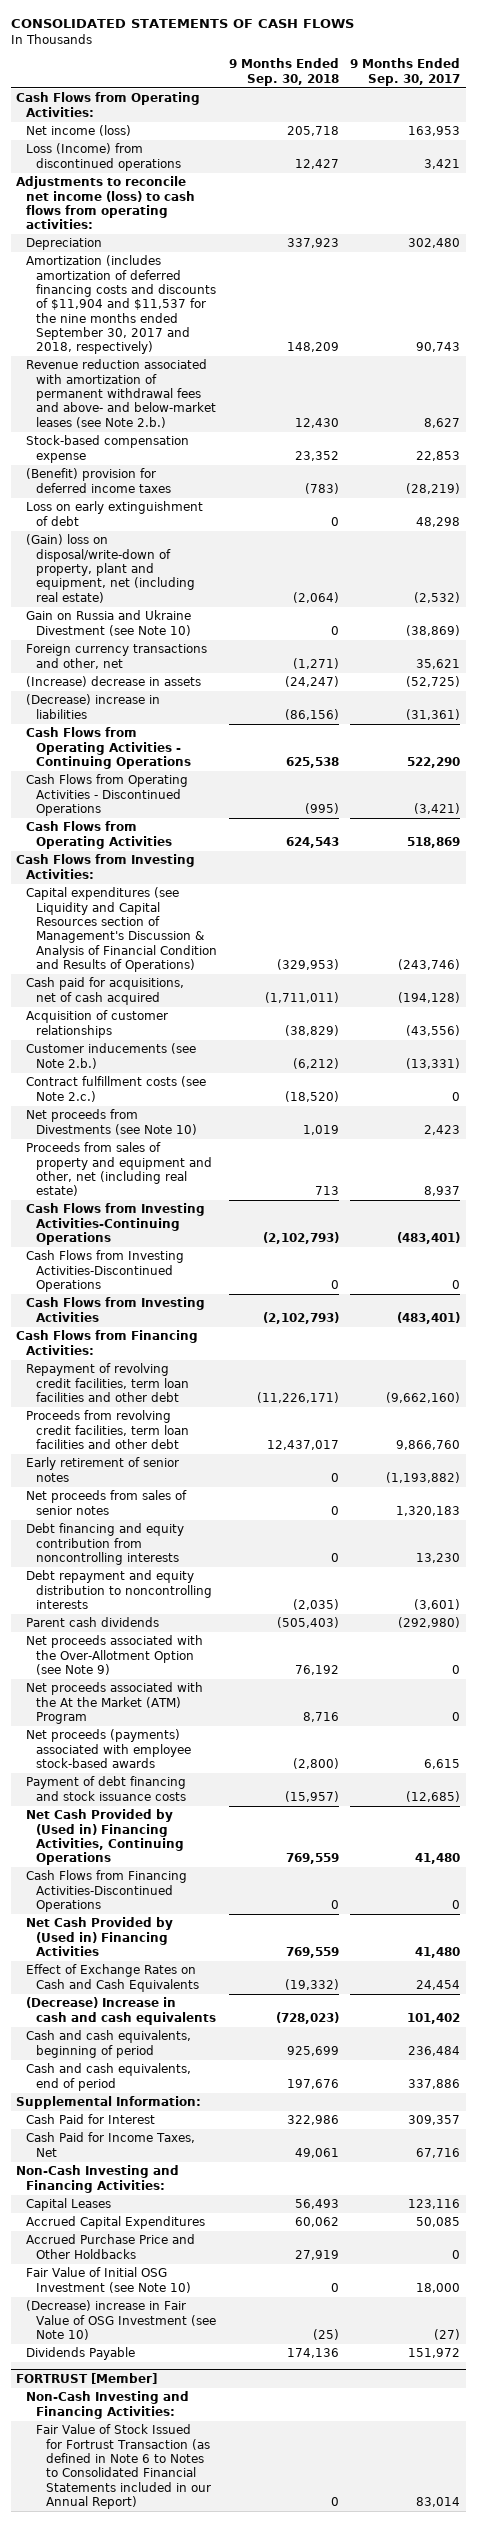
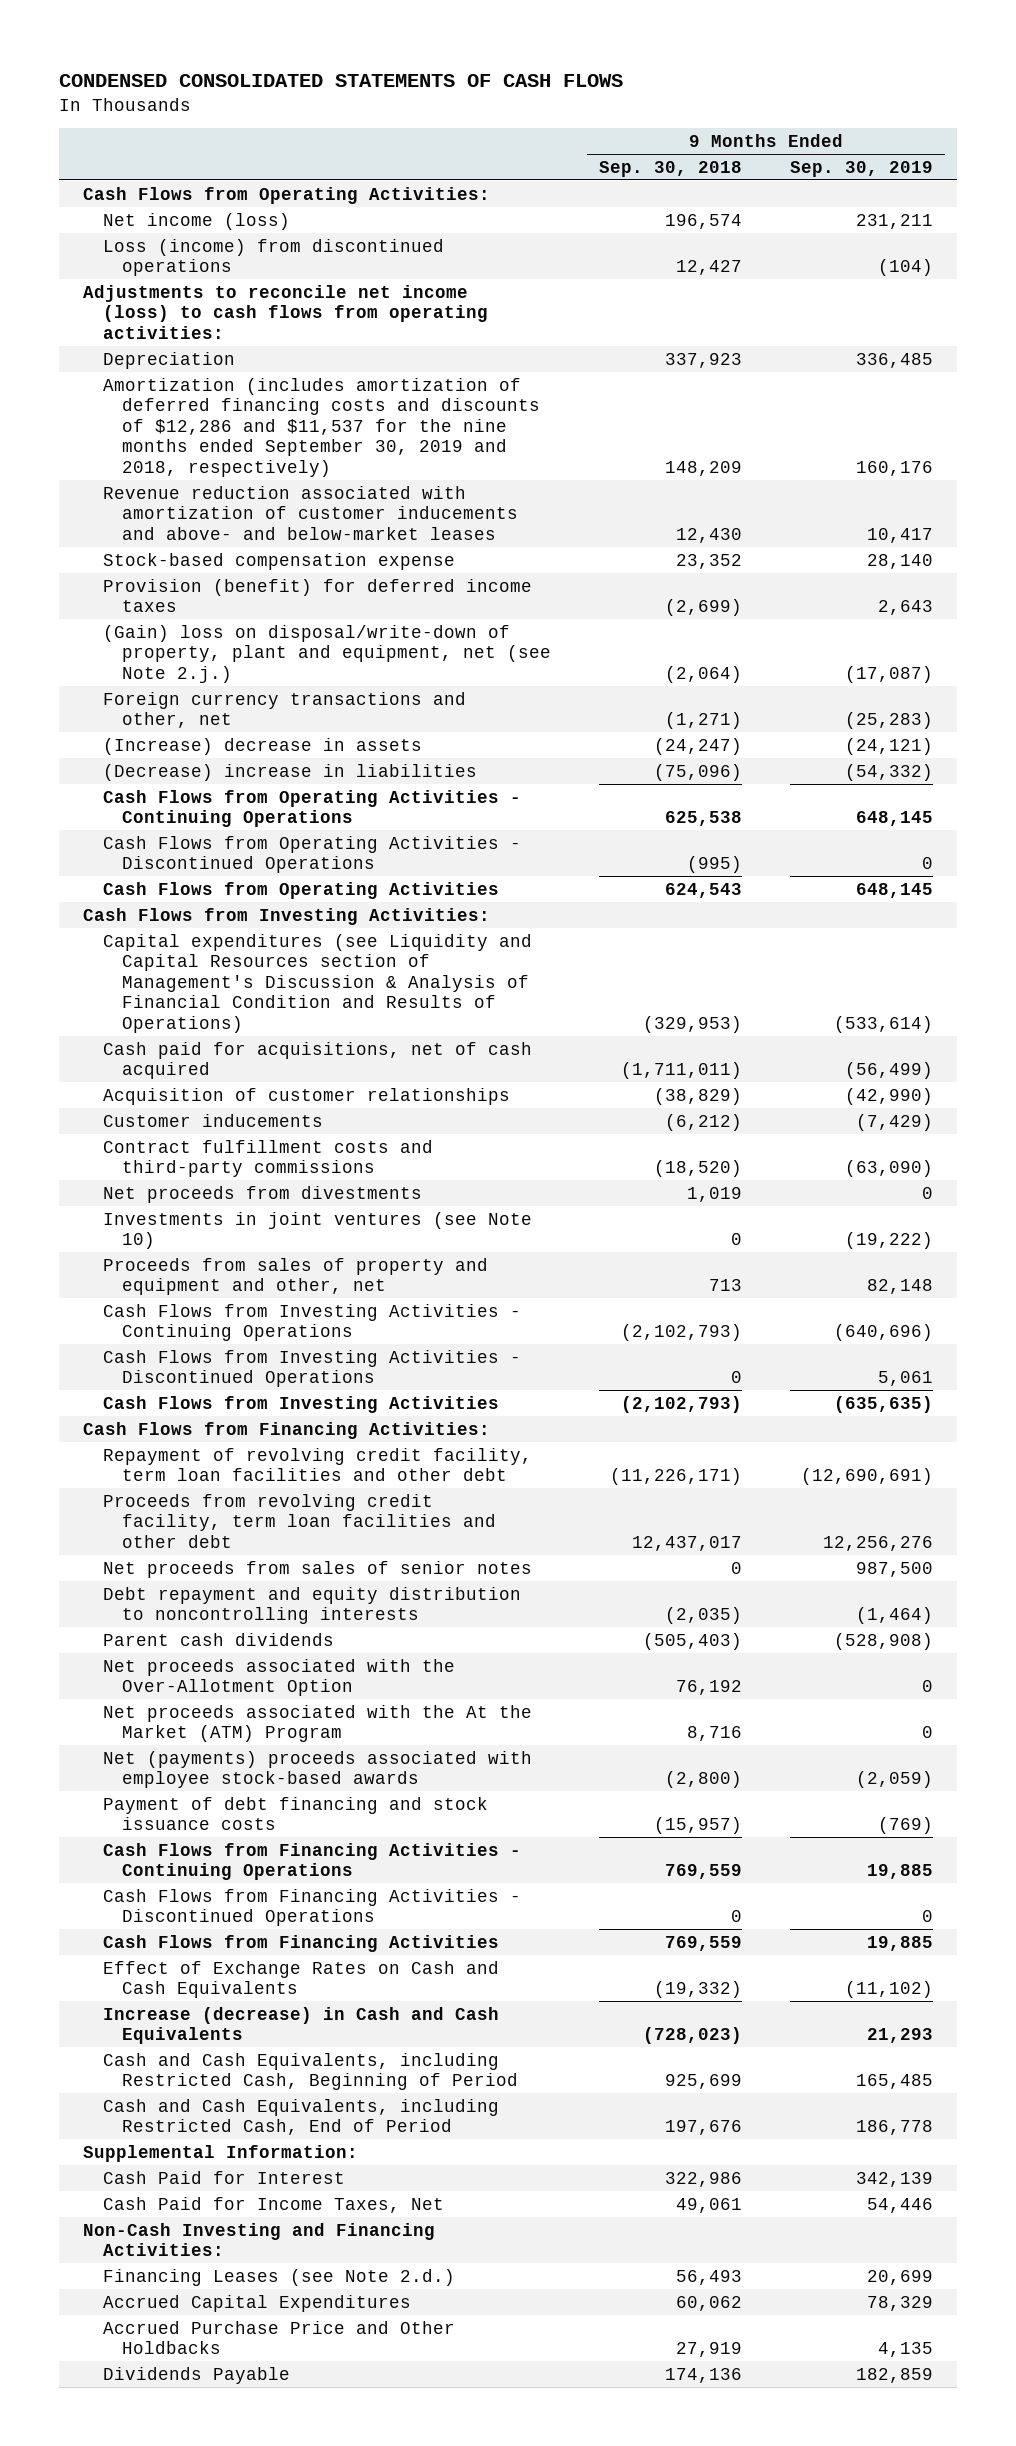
- CONSOLIDATED STATEMENTS OF CASH FLOWS
+ CONDENSED CONSOLIDATED STATEMENTS OF CASH FLOWS
- | 9 Months Ended Sep. 30, 2018 | 9 Months Ended Sep. 30, 2017
+ | 9 Months Ended Sep. 30, 2018 | 9 Months Ended Sep. 30, 2019
- Net income (loss) | 205,718 | 163,953
- Loss (Income) from discontinued operations | 12,427 | 3,421
+ Net income (loss) | 196,574 | 231,211
+ Loss (income) from discontinued operations | 12,427 | (104)
- Amortization (includes amortization of deferred financing costs and discounts of $11,904 and $11,537 for the nine months ended September 30, 2017 and 2018, respectively) | 148,209 | 90,743
- Revenue reduction associated with amortization of permanent withdrawal fees and above- and below-market leases (see Note 2.b.) | 12,430 | 8,627
+ Amortization (includes amortization of deferred financing costs and discounts of $12,286 and $11,537 for the nine months ended September 30, 2019 and 2018, respectively) | 148,209 | 160,176
+ Revenue reduction associated with amortization of customer inducements and above- and below-market leases | 12,430 | 10,417
- (Benefit) provision for deferred income taxes | (783) | (28,219)
- Loss on early extinguishment of debt | 0 | 48,298
- (Gain) loss on disposal/write-down of property, plant and equipment, net (including real estate) | (2,064) | (2,532)
- Gain on Russia and Ukraine Divestment (see Note 10) | 0 | (38,869)
+ Provision (benefit) for deferred income taxes | (2,699) | 2,643
+ (Gain) loss on disposal/write-down of property, plant and equipment, net (see Note 2.j.) | (2,064) | (17,087)
- (Decrease) increase in liabilities | (86,156) | (31,361)
+ (Decrease) increase in liabilities | (75,096) | (54,332)
- Customer inducements (see Note 2.b.) | (6,212) | (13,331)
- Contract fulfillment costs (see Note 2.c.) | (18,520) | 0
- Net proceeds from Divestments (see Note 10) | 1,019 | 2,423
- Proceeds from sales of property and equipment and other, net (including real estate) | 713 | 8,937
- Cash Flows from Investing Activities-Continuing Operations | (2,102,793) | (483,401)
- Cash Flows from Investing Activities-Discontinued Operations | 0 | 0
+ Customer inducements | (6,212) | (7,429)
+ Contract fulfillment costs and third-party commissions | (18,520) | (63,090)
+ Net proceeds from divestments | 1,019 | 0
+ Investments in joint ventures (see Note 10) | 0 | (19,222)
+ Proceeds from sales of property and equipment and other, net | 713 | 82,148
+ Cash Flows from Investing Activities - Continuing Operations | (2,102,793) | (640,696)
+ Cash Flows from Investing Activities - Discontinued Operations | 0 | 5,061
- Repayment of revolving credit facilities, term loan facilities and other debt | (11,226,171) | (9,662,160)
- Proceeds from revolving credit facilities, term loan facilities and other debt | 12,437,017 | 9,866,760
- Early retirement of senior notes | 0 | (1,193,882)
+ Repayment of revolving credit facility, term loan facilities and other debt | (11,226,171) | (12,690,691)
+ Proceeds from revolving credit facility, term loan facilities and other debt | 12,437,017 | 12,256,276
- Debt financing and equity contribution from noncontrolling interests | 0 | 13,230
- Net proceeds associated with the Over-Allotment Option (see Note 9) | 76,192 | 0
+ Net proceeds associated with the Over-Allotment Option | 76,192 | 0
- Net proceeds (payments) associated with employee stock-based awards | (2,800) | 6,615
+ Net (payments) proceeds associated with employee stock-based awards | (2,800) | (2,059)
- Net Cash Provided by (Used in) Financing Activities, Continuing Operations | 769,559 | 41,480
- Cash Flows from Financing Activities-Discontinued Operations | 0 | 0
- Net Cash Provided by (Used in) Financing Activities | 769,559 | 41,480
+ Cash Flows from Financing Activities - Continuing Operations | 769,559 | 19,885
+ Cash Flows from Financing Activities - Discontinued Operations | 0 | 0
+ Cash Flows from Financing Activities | 769,559 | 19,885
- (Decrease) Increase in cash and cash equivalents | (728,023) | 101,402
- Cash and cash equivalents, beginning of period | 925,699 | 236,484
- Cash and cash equivalents, end of period | 197,676 | 337,886
+ Increase (decrease) in Cash and Cash Equivalents | (728,023) | 21,293
+ Cash and Cash Equivalents, including Restricted Cash, Beginning of Period | 925,699 | 165,485
+ Cash and Cash Equivalents, including Restricted Cash, End of Period | 197,676 | 186,778
- Capital Leases | 56,493 | 123,116
+ Financing Leases (see Note 2.d.) | 56,493 | 20,699
- Fair Value of Initial OSG Investment (see Note 10) | 0 | 18,000
- (Decrease) increase in Fair Value of OSG Investment (see Note 10) | (25) | (27)
- FORTRUST [Member]
- Non-Cash Investing and Financing Activities:
- Fair Value of Stock Issued for Fortrust Transaction (as defined in Note 6 to Notes to Consolidated Financial Statements included in our Annual Report) | 0 | 83,014

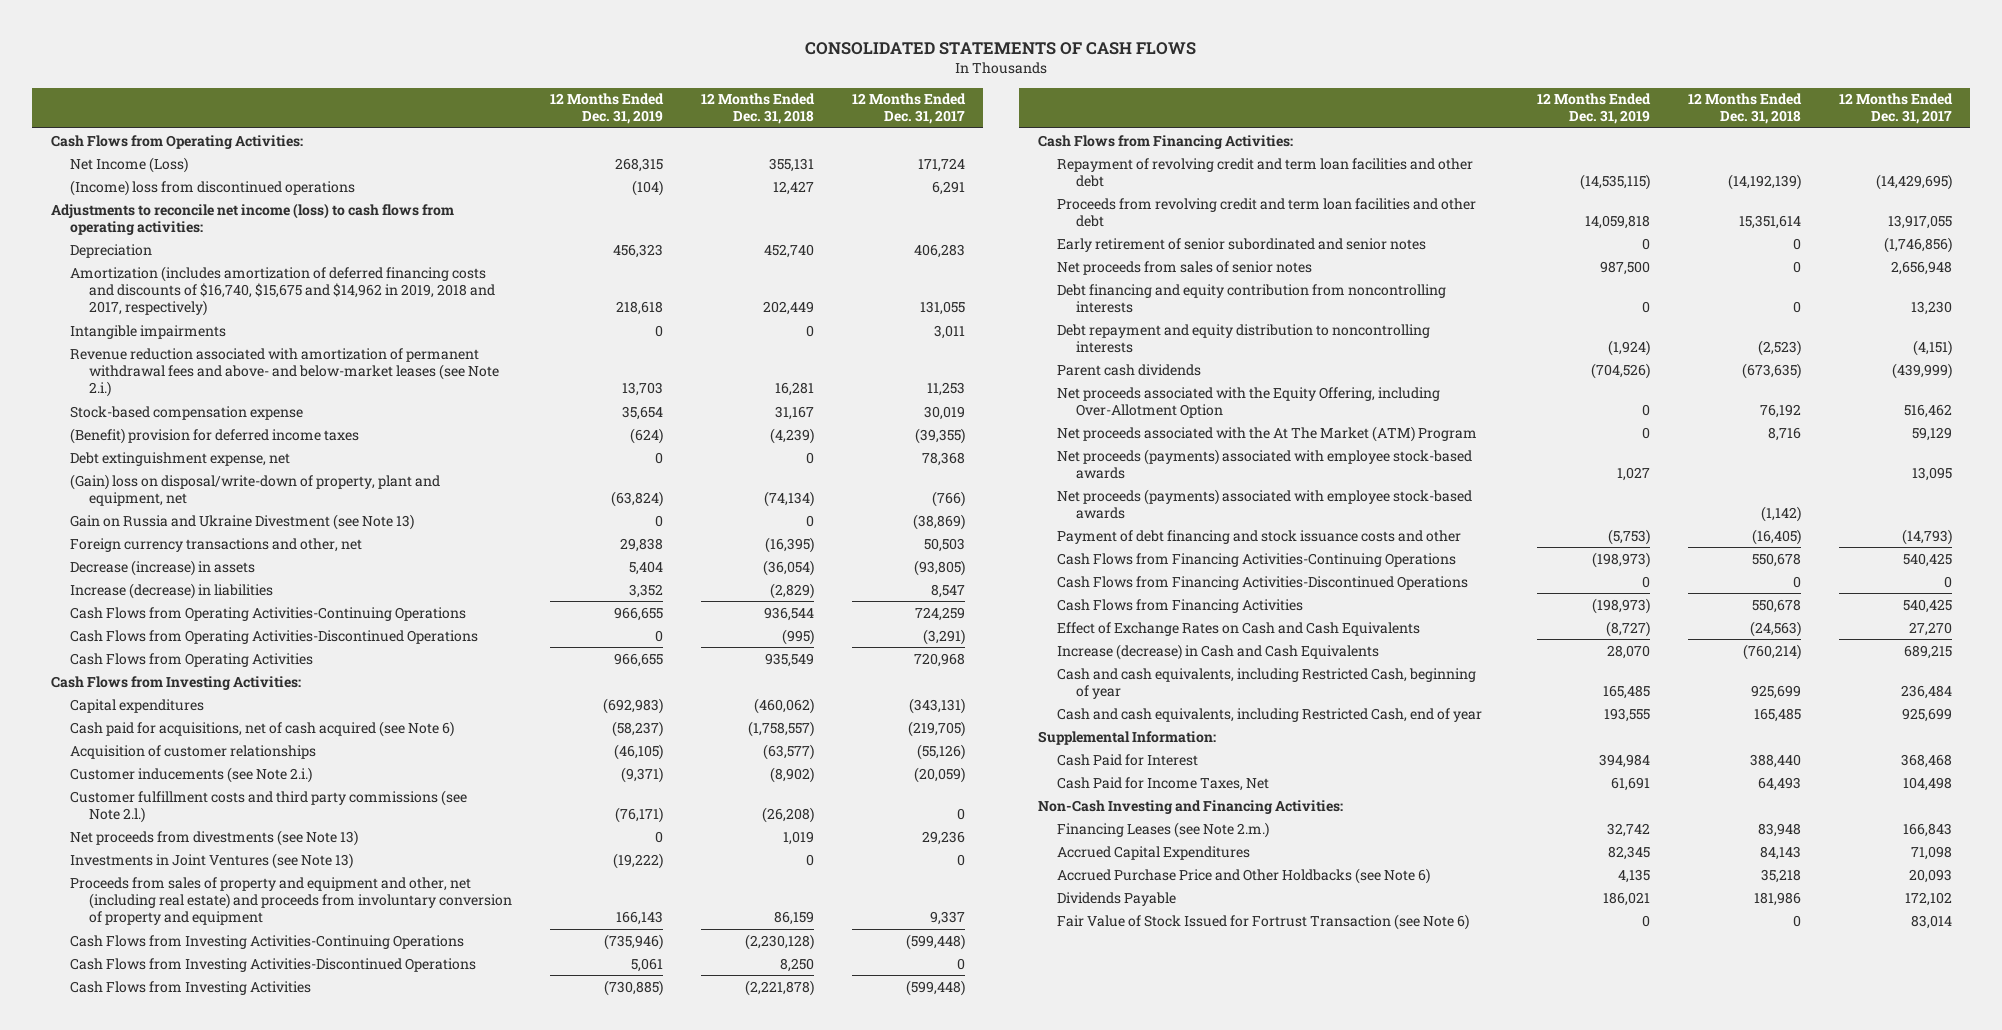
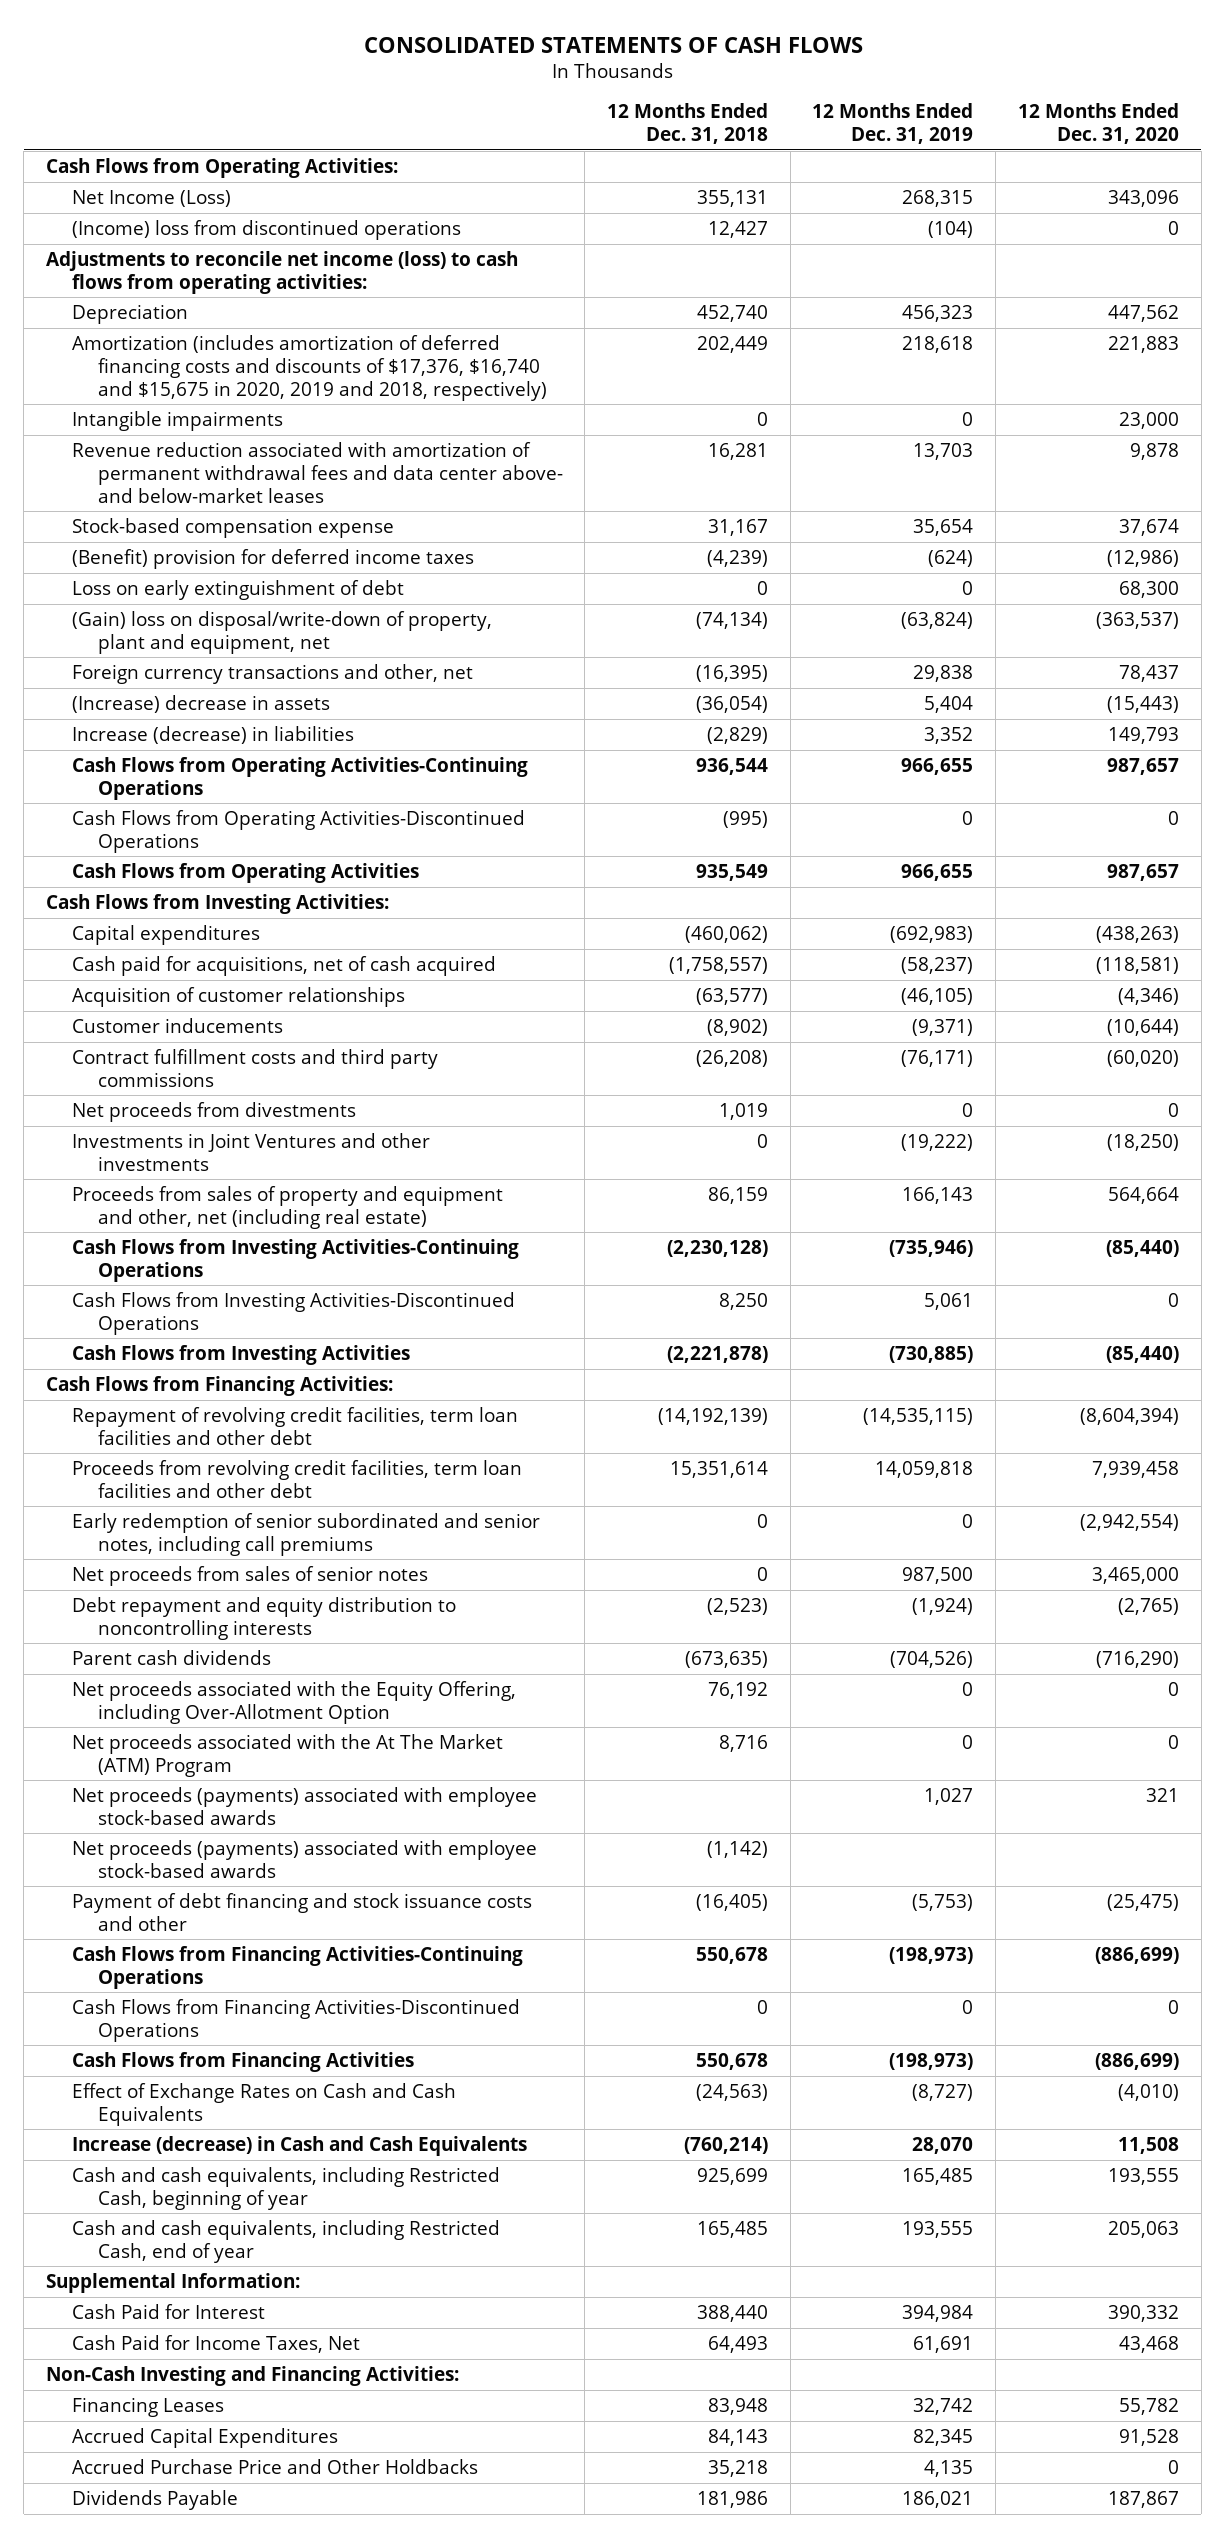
- | 12 Months Ended Dec. 31, 2019 | 12 Months Ended Dec. 31, 2018 | 12 Months Ended Dec. 31, 2017
+ | 12 Months Ended Dec. 31, 2018 | 12 Months Ended Dec. 31, 2019 | 12 Months Ended Dec. 31, 2020
- Amortization (includes amortization of deferred financing costs and discounts of $16,740, $15,675 and $14,962 in 2019, 2018 and 2017, respectively) | 218,618 | 202,449 | 131,055
+ Amortization (includes amortization of deferred financing costs and discounts of $17,376, $16,740 and $15,675 in 2020, 2019 and 2018, respectively) | 202,449 | 218,618 | 221,883
- Revenue reduction associated with amortization of permanent withdrawal fees and above- and below-market leases (see Note 2.i.) | 13,703 | 16,281 | 11,253
+ Revenue reduction associated with amortization of permanent withdrawal fees and data center above- and below-market leases | 16,281 | 13,703 | 9,878
- Debt extinguishment expense, net | 0 | 0 | 78,368
+ Loss on early extinguishment of debt | 0 | 0 | 68,300
- Gain on Russia and Ukraine Divestment (see Note 13) | 0 | 0 | (38,869)
- Decrease (increase) in assets | 5,404 | (36,054) | (93,805)
+ (Increase) decrease in assets | (36,054) | 5,404 | (15,443)
- Cash paid for acquisitions, net of cash acquired (see Note 6) | (58,237) | (1,758,557) | (219,705)
+ Cash paid for acquisitions, net of cash acquired | (1,758,557) | (58,237) | (118,581)
- Customer inducements (see Note 2.i.) | (9,371) | (8,902) | (20,059)
- Customer fulfillment costs and third party commissions (see Note 2.l.) | (76,171) | (26,208) | 0
- Net proceeds from divestments (see Note 13) | 0 | 1,019 | 29,236
- Investments in Joint Ventures (see Note 13) | (19,222) | 0 | 0
- Proceeds from sales of property and equipment and other, net (including real estate) and proceeds from involuntary conversion of property and equipment | 166,143 | 86,159 | 9,337
+ Customer inducements | (8,902) | (9,371) | (10,644)
+ Contract fulfillment costs and third party commissions | (26,208) | (76,171) | (60,020)
+ Net proceeds from divestments | 1,019 | 0 | 0
+ Investments in Joint Ventures and other investments | 0 | (19,222) | (18,250)
+ Proceeds from sales of property and equipment and other, net (including real estate) | 86,159 | 166,143 | 564,664
- Repayment of revolving credit and term loan facilities and other debt | (14,535,115) | (14,192,139) | (14,429,695)
- Proceeds from revolving credit and term loan facilities and other debt | 14,059,818 | 15,351,614 | 13,917,055
- Early retirement of senior subordinated and senior notes | 0 | 0 | (1,746,856)
+ Repayment of revolving credit facilities, term loan facilities and other debt | (14,192,139) | (14,535,115) | (8,604,394)
+ Proceeds from revolving credit facilities, term loan facilities and other debt | 15,351,614 | 14,059,818 | 7,939,458
+ Early redemption of senior subordinated and senior notes, including call premiums | 0 | 0 | (2,942,554)
- Debt financing and equity contribution from noncontrolling interests | 0 | 0 | 13,230
- Financing Leases (see Note 2.m.) | 32,742 | 83,948 | 166,843
+ Financing Leases | 83,948 | 32,742 | 55,782
- Accrued Purchase Price and Other Holdbacks (see Note 6) | 4,135 | 35,218 | 20,093
+ Accrued Purchase Price and Other Holdbacks | 35,218 | 4,135 | 0
- Fair Value of Stock Issued for Fortrust Transaction (see Note 6) | 0 | 0 | 83,014

